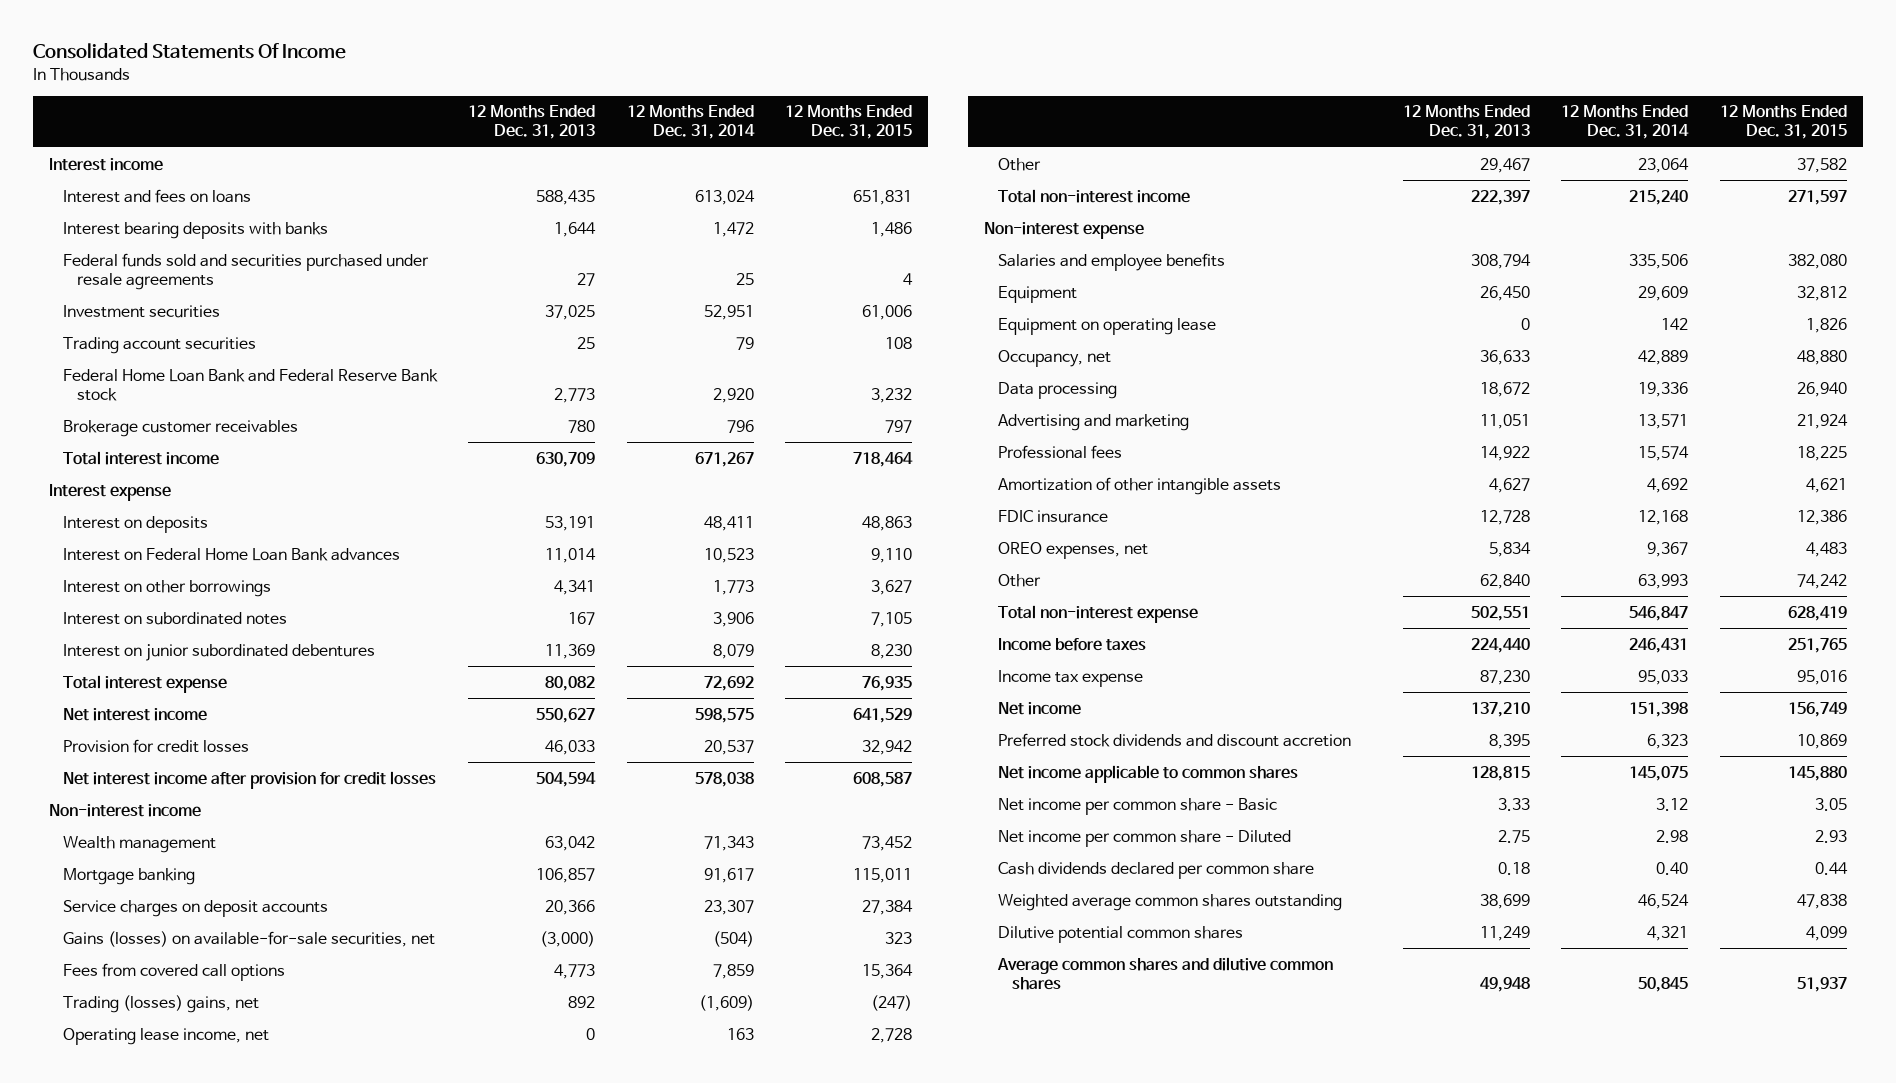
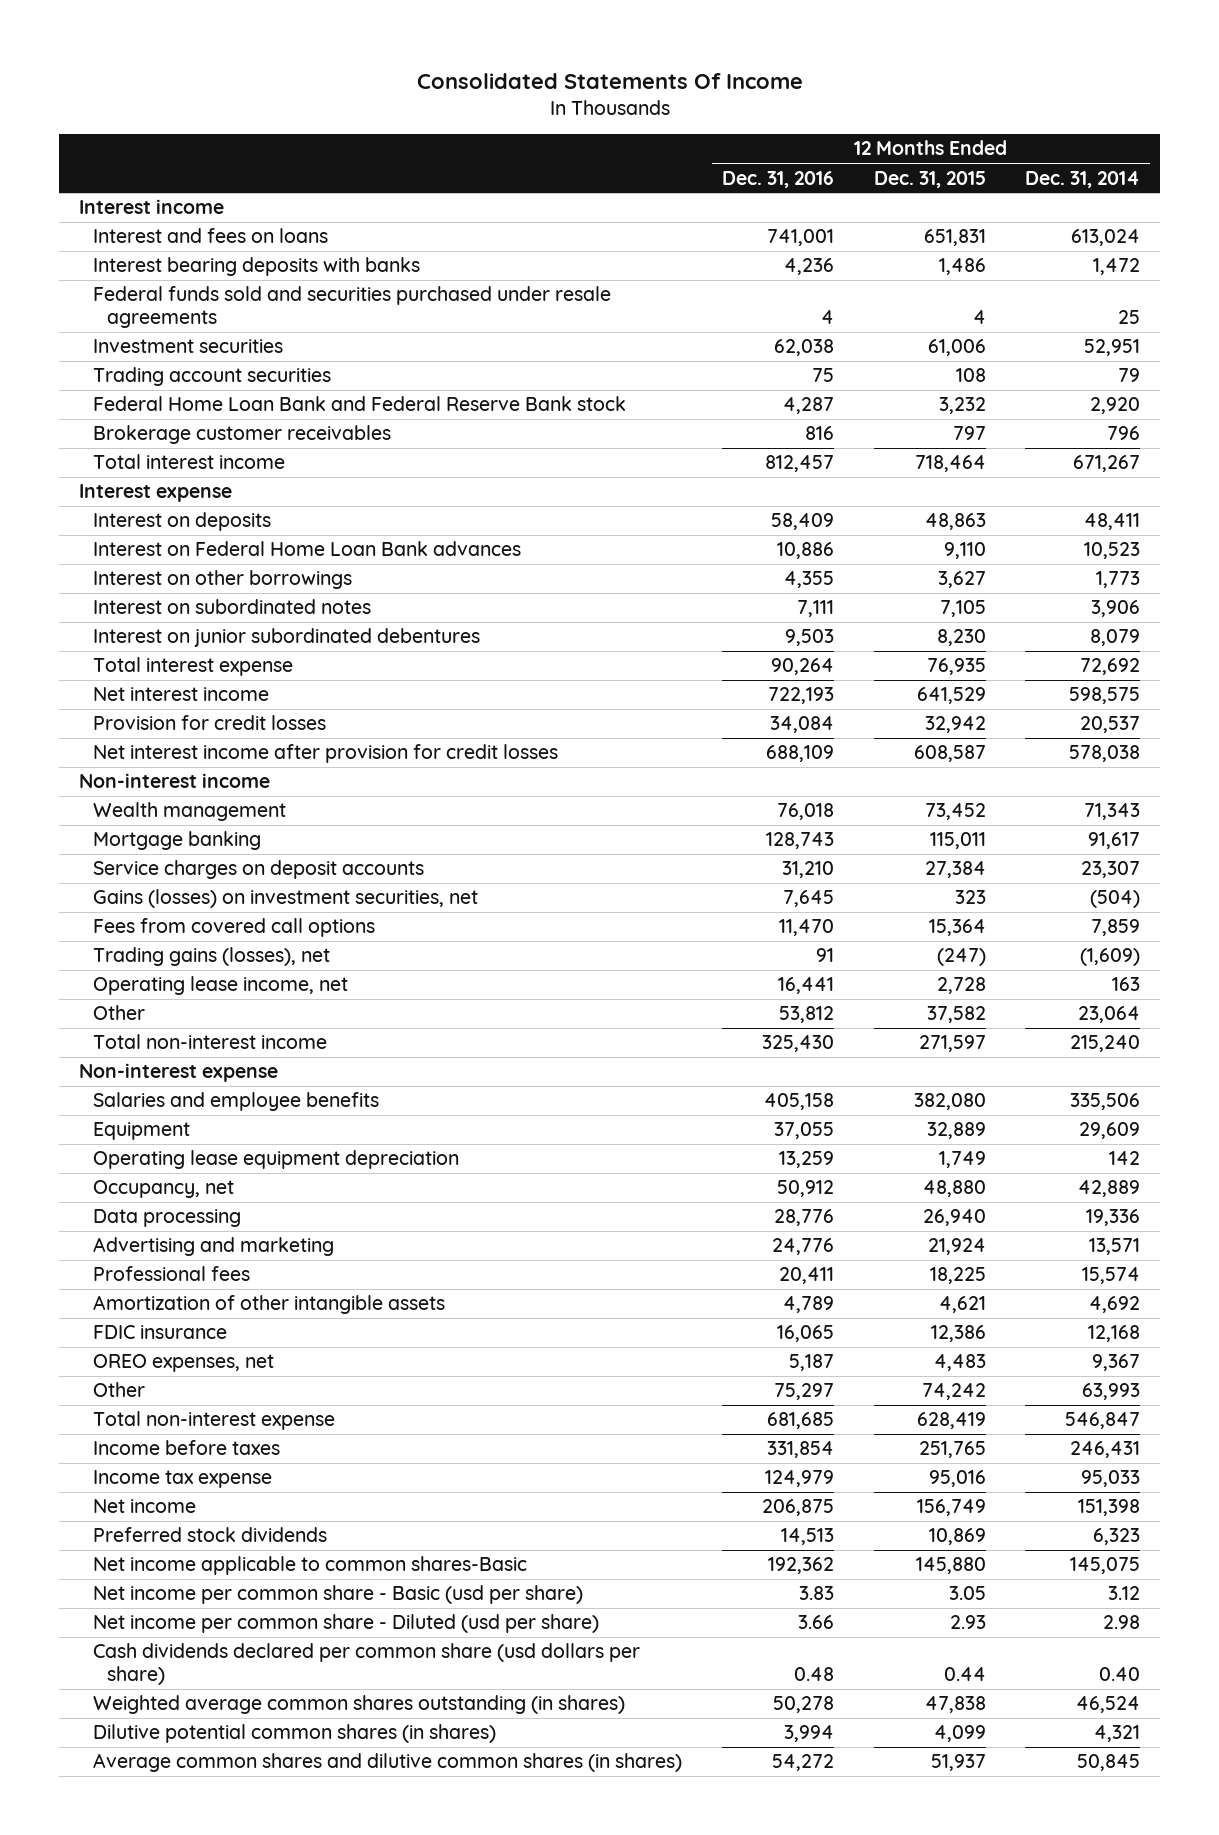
- | 12 Months Ended Dec. 31, 2013 | 12 Months Ended Dec. 31, 2014 | 12 Months Ended Dec. 31, 2015
+ | 12 Months Ended Dec. 31, 2016 | 12 Months Ended Dec. 31, 2015 | 12 Months Ended Dec. 31, 2014
- Gains (losses) on available-for-sale securities, net | (3,000) | (504) | 323
+ Gains (losses) on investment securities, net | 7,645 | 323 | (504)
- Trading (losses) gains, net | 892 | (1,609) | (247)
+ Trading gains (losses), net | 91 | (247) | (1,609)
- Equipment | 26,450 | 29,609 | 32,812
- Equipment on operating lease | 0 | 142 | 1,826
+ Equipment | 37,055 | 32,889 | 29,609
+ Operating lease equipment depreciation | 13,259 | 1,749 | 142
- Preferred stock dividends and discount accretion | 8,395 | 6,323 | 10,869
- Net income applicable to common shares | 128,815 | 145,075 | 145,880
- Net income per common share - Basic | 3.33 | 3.12 | 3.05
- Net income per common share - Diluted | 2.75 | 2.98 | 2.93
- Cash dividends declared per common share | 0.18 | 0.40 | 0.44
- Weighted average common shares outstanding | 38,699 | 46,524 | 47,838
- Dilutive potential common shares | 11,249 | 4,321 | 4,099
- Average common shares and dilutive common shares | 49,948 | 50,845 | 51,937
+ Preferred stock dividends | 14,513 | 10,869 | 6,323
+ Net income applicable to common shares-Basic | 192,362 | 145,880 | 145,075
+ Net income per common share - Basic (usd per share) | 3.83 | 3.05 | 3.12
+ Net income per common share - Diluted (usd per share) | 3.66 | 2.93 | 2.98
+ Cash dividends declared per common share (usd dollars per share) | 0.48 | 0.44 | 0.40
+ Weighted average common shares outstanding (in shares) | 50,278 | 47,838 | 46,524
+ Dilutive potential common shares (in shares) | 3,994 | 4,099 | 4,321
+ Average common shares and dilutive common shares (in shares) | 54,272 | 51,937 | 50,845

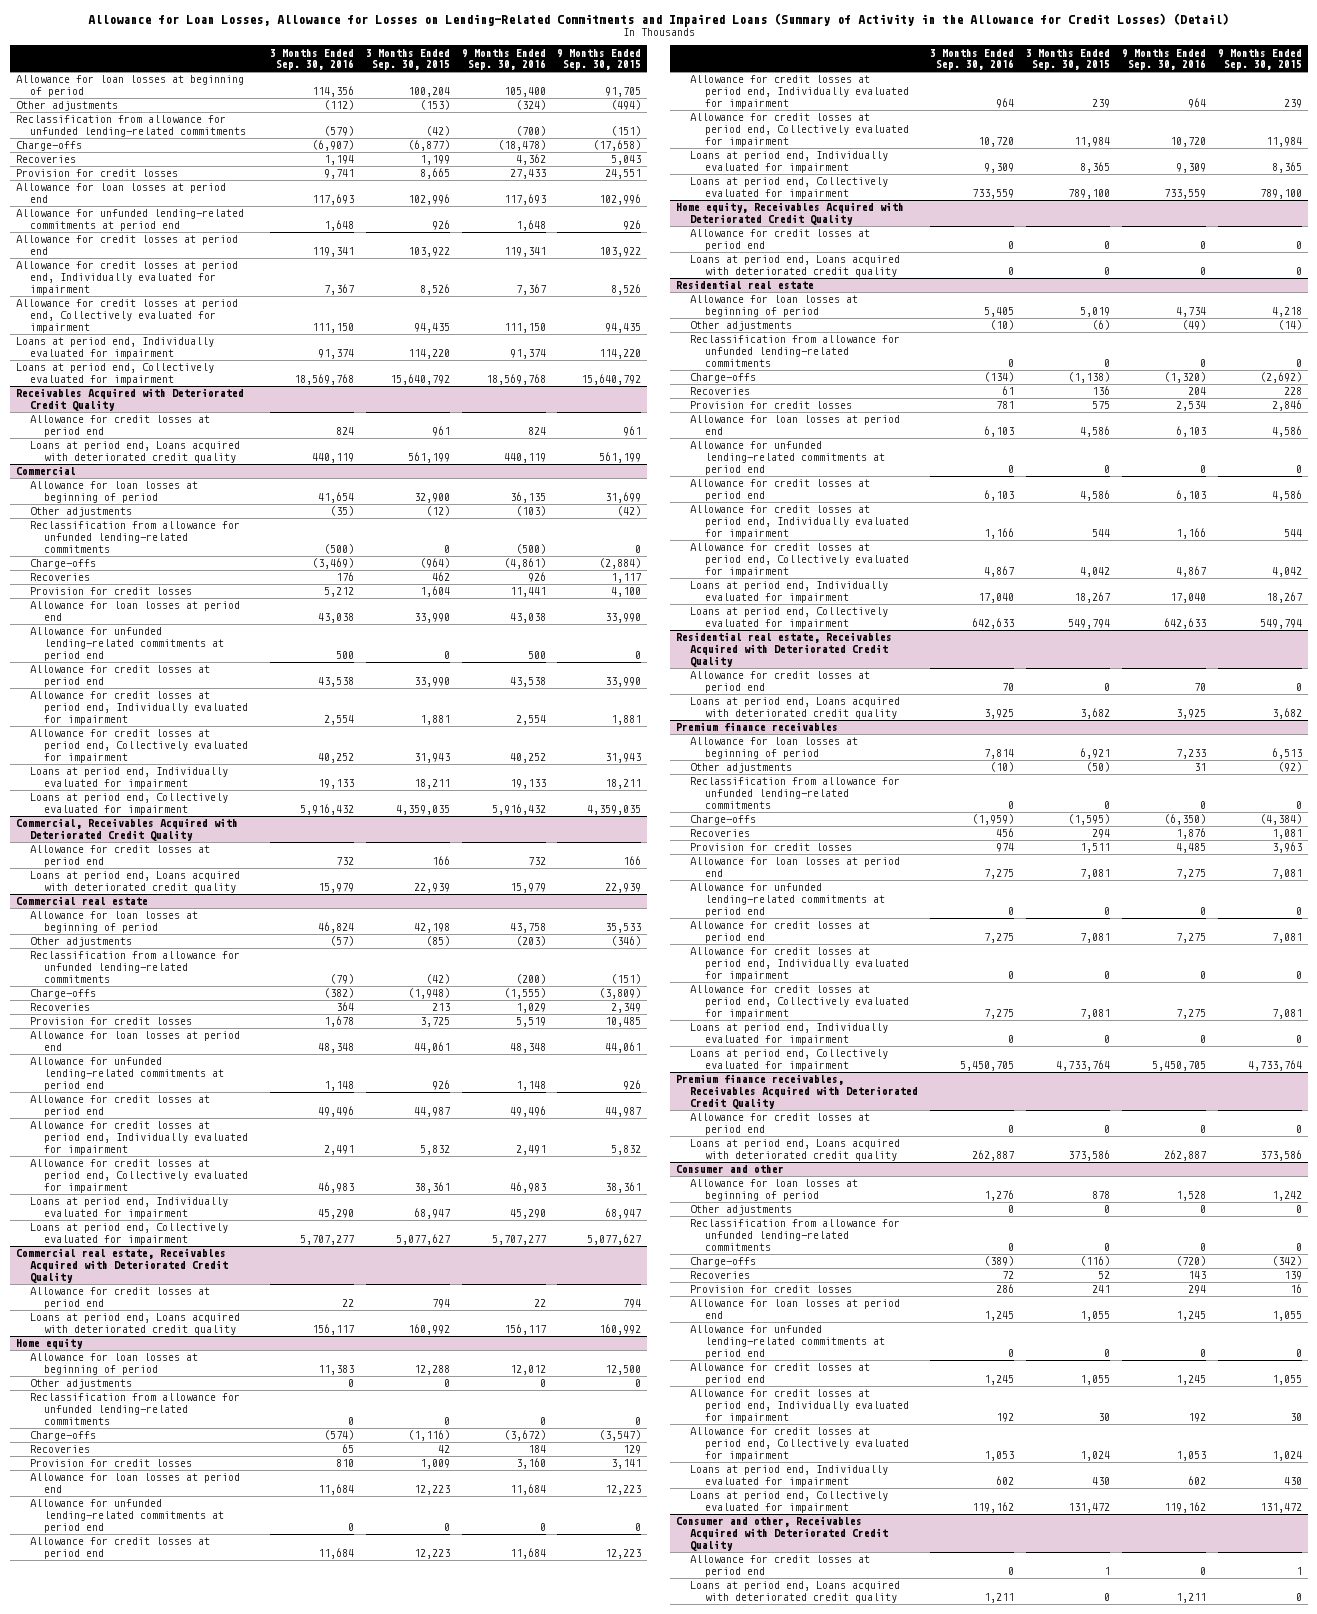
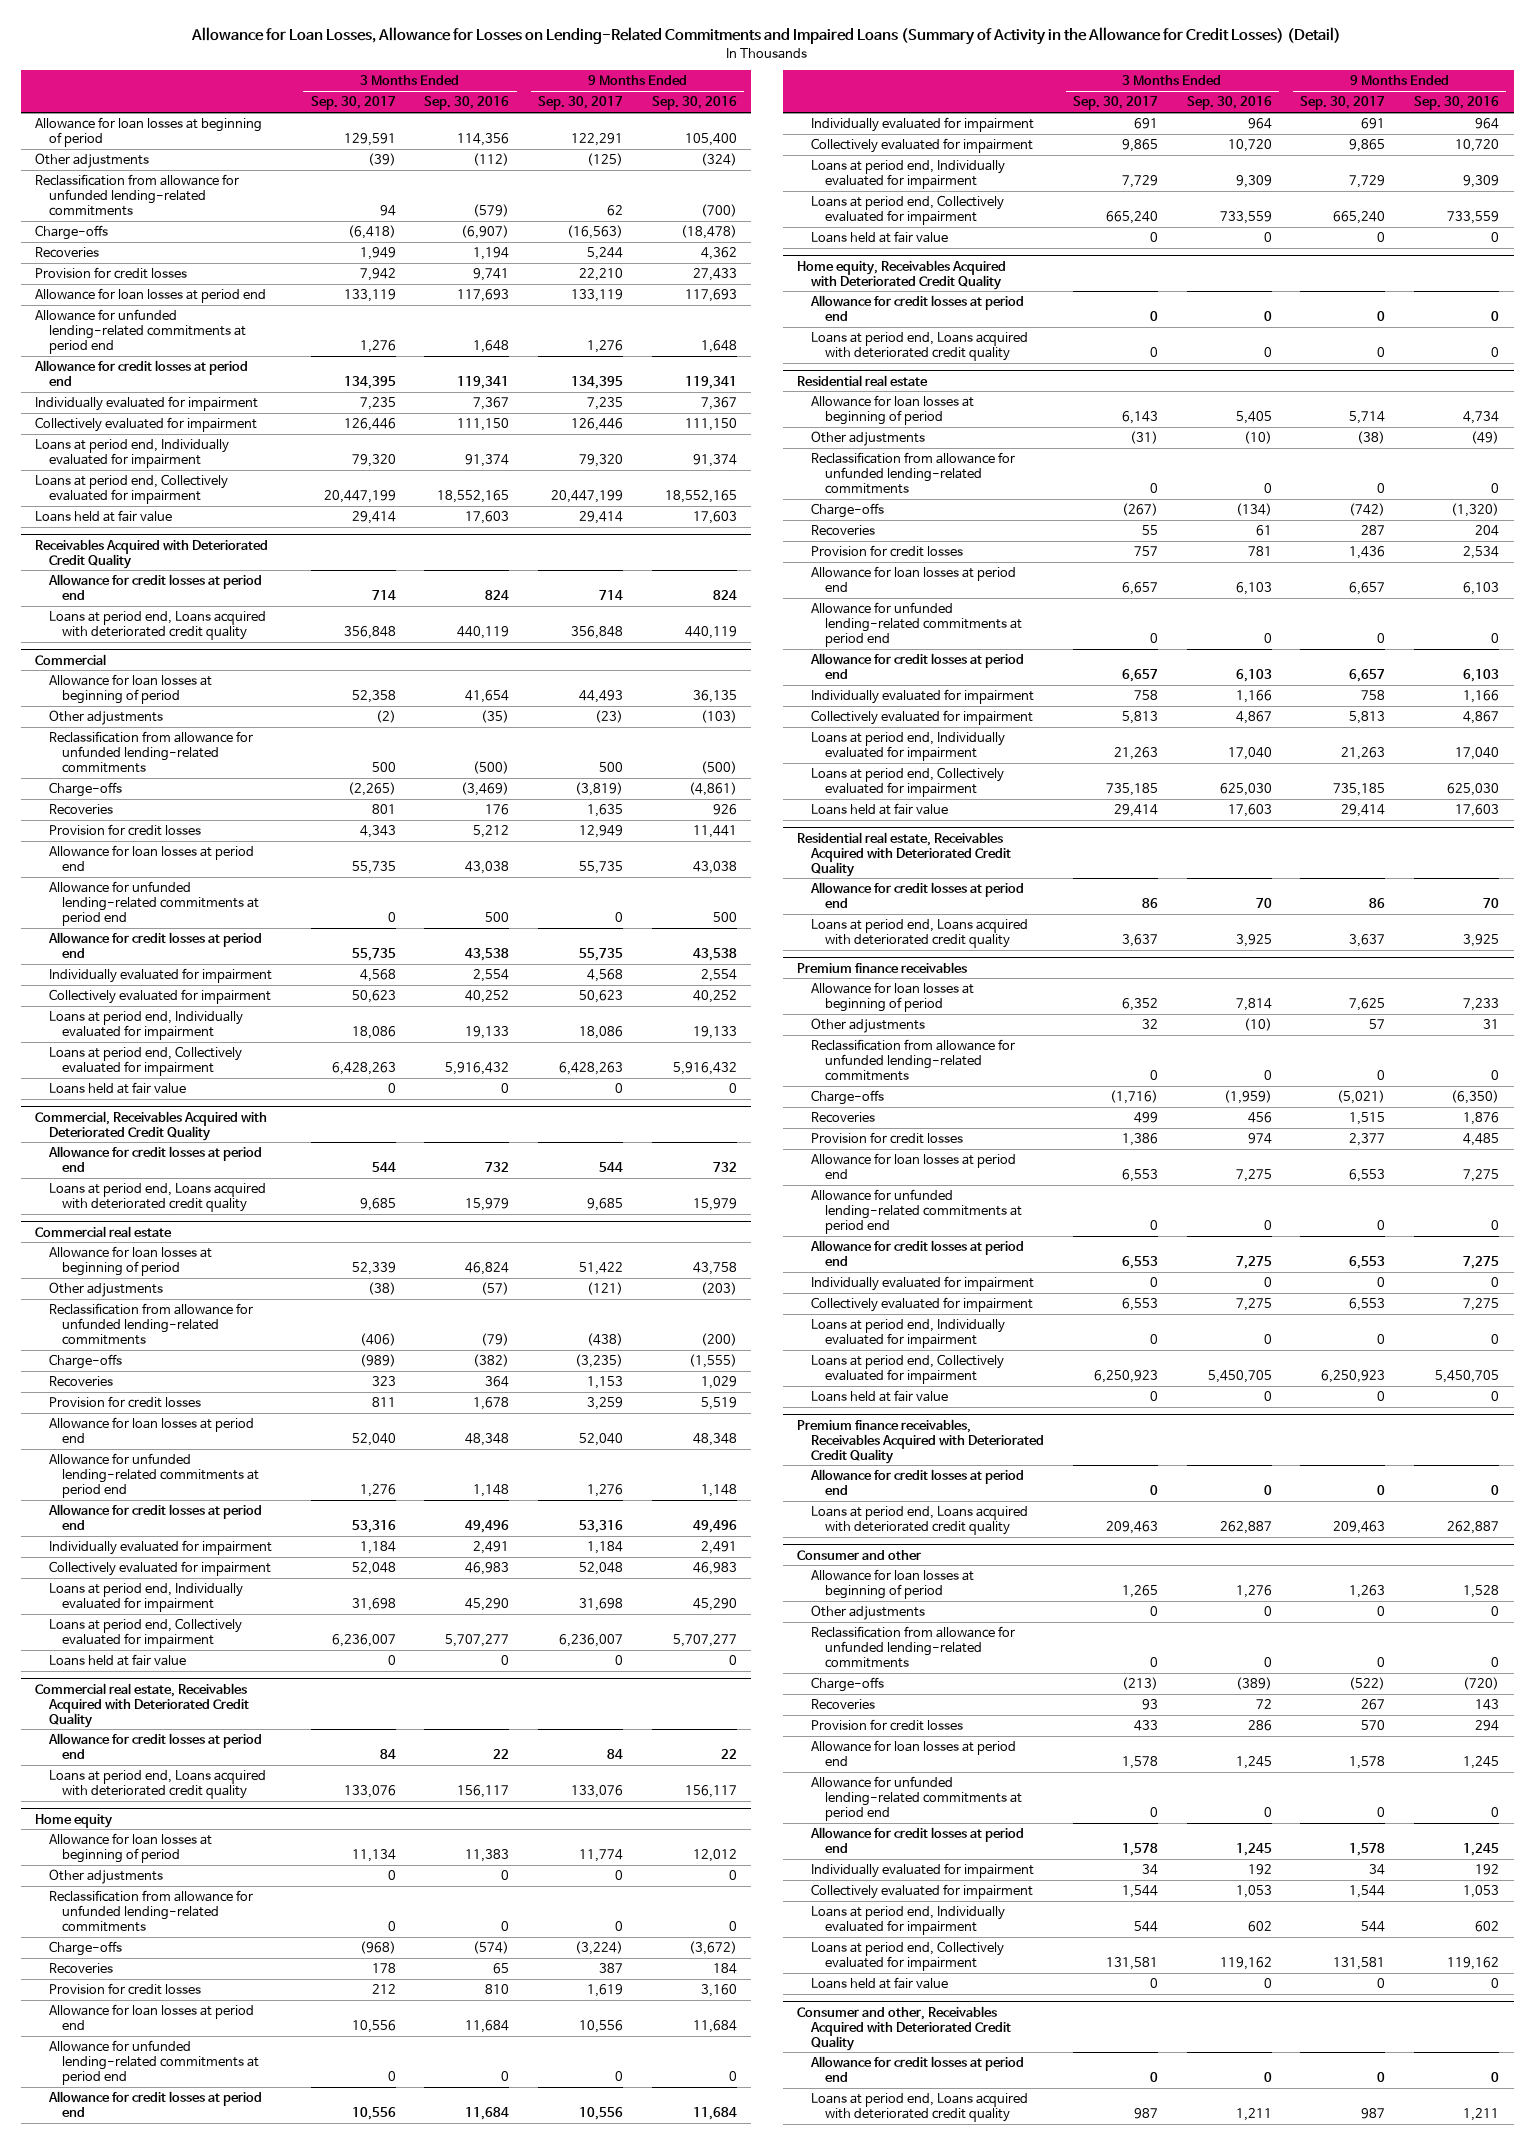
- | 3 Months Ended Sep. 30, 2016 | 3 Months Ended Sep. 30, 2015 | 9 Months Ended Sep. 30, 2016 | 9 Months Ended Sep. 30, 2015
+ | 3 Months Ended Sep. 30, 2017 | 3 Months Ended Sep. 30, 2016 | 9 Months Ended Sep. 30, 2017 | 9 Months Ended Sep. 30, 2016
- Allowance for credit losses at period end, Individually evaluated for impairment | 7,367 | 8,526 | 7,367 | 8,526
- Allowance for credit losses at period end, Collectively evaluated for impairment | 111,150 | 94,435 | 111,150 | 94,435
+ Individually evaluated for impairment | 7,235 | 7,367 | 7,235 | 7,367
+ Collectively evaluated for impairment | 126,446 | 111,150 | 126,446 | 111,150
- Loans at period end, Collectively evaluated for impairment | 18,569,768 | 15,640,792 | 18,569,768 | 15,640,792
+ Loans at period end, Collectively evaluated for impairment | 20,447,199 | 18,552,165 | 20,447,199 | 18,552,165
+ Loans held at fair value | 29,414 | 17,603 | 29,414 | 17,603
@ Commercial
- Allowance for credit losses at period end, Individually evaluated for impairment | 2,554 | 1,881 | 2,554 | 1,881
- Allowance for credit losses at period end, Collectively evaluated for impairment | 40,252 | 31,943 | 40,252 | 31,943
+ Individually evaluated for impairment | 4,568 | 2,554 | 4,568 | 2,554
+ Collectively evaluated for impairment | 50,623 | 40,252 | 50,623 | 40,252
+ Loans held at fair value | 0 | 0 | 0 | 0
@ Commercial real estate
- Allowance for credit losses at period end, Individually evaluated for impairment | 2,491 | 5,832 | 2,491 | 5,832
- Allowance for credit losses at period end, Collectively evaluated for impairment | 46,983 | 38,361 | 46,983 | 38,361
+ Individually evaluated for impairment | 1,184 | 2,491 | 1,184 | 2,491
+ Collectively evaluated for impairment | 52,048 | 46,983 | 52,048 | 46,983
+ Loans held at fair value | 0 | 0 | 0 | 0
@ Home equity
- Allowance for credit losses at period end, Individually evaluated for impairment | 964 | 239 | 964 | 239
- Allowance for credit losses at period end, Collectively evaluated for impairment | 10,720 | 11,984 | 10,720 | 11,984
+ Individually evaluated for impairment | 691 | 964 | 691 | 964
+ Collectively evaluated for impairment | 9,865 | 10,720 | 9,865 | 10,720
+ Loans held at fair value | 0 | 0 | 0 | 0
@ Residential real estate
- Allowance for credit losses at period end, Individually evaluated for impairment | 1,166 | 544 | 1,166 | 544
- Allowance for credit losses at period end, Collectively evaluated for impairment | 4,867 | 4,042 | 4,867 | 4,042
+ Individually evaluated for impairment | 758 | 1,166 | 758 | 1,166
+ Collectively evaluated for impairment | 5,813 | 4,867 | 5,813 | 4,867
- Loans at period end, Collectively evaluated for impairment | 642,633 | 549,794 | 642,633 | 549,794
+ Loans at period end, Collectively evaluated for impairment | 735,185 | 625,030 | 735,185 | 625,030
+ Loans held at fair value | 29,414 | 17,603 | 29,414 | 17,603
@ Premium finance receivables
- Allowance for credit losses at period end, Individually evaluated for impairment | 0 | 0 | 0 | 0
- Allowance for credit losses at period end, Collectively evaluated for impairment | 7,275 | 7,081 | 7,275 | 7,081
+ Individually evaluated for impairment | 0 | 0 | 0 | 0
+ Collectively evaluated for impairment | 6,553 | 7,275 | 6,553 | 7,275
+ Loans held at fair value | 0 | 0 | 0 | 0
@ Consumer and other
- Allowance for credit losses at period end, Individually evaluated for impairment | 192 | 30 | 192 | 30
- Allowance for credit losses at period end, Collectively evaluated for impairment | 1,053 | 1,024 | 1,053 | 1,024
+ Individually evaluated for impairment | 34 | 192 | 34 | 192
+ Collectively evaluated for impairment | 1,544 | 1,053 | 1,544 | 1,053
+ Loans held at fair value | 0 | 0 | 0 | 0

